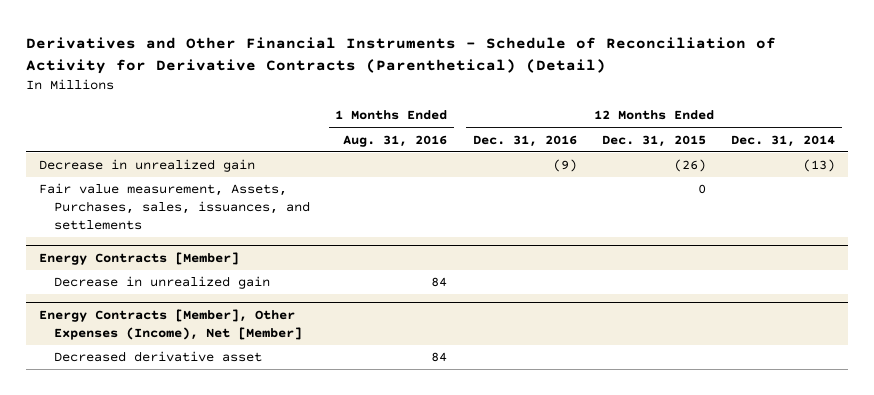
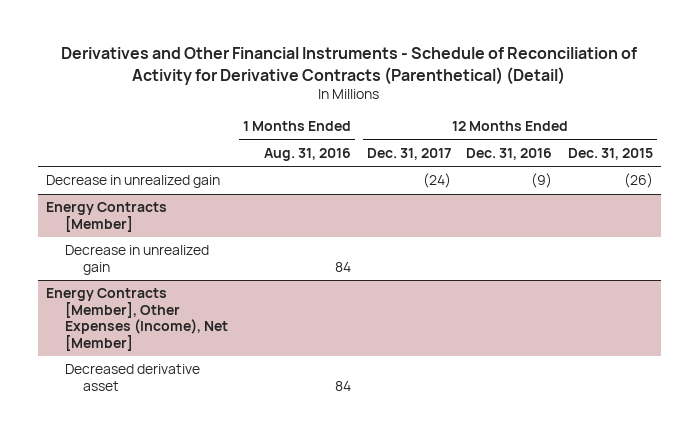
- | 1 Months Ended Aug. 31, 2016 | 12 Months Ended Dec. 31, 2016 | 12 Months Ended Dec. 31, 2015 | 12 Months Ended Dec. 31, 2014
+ | 1 Months Ended Aug. 31, 2016 | 12 Months Ended Dec. 31, 2017 | 12 Months Ended Dec. 31, 2016 | 12 Months Ended Dec. 31, 2015
- Fair value measurement, Assets, Purchases, sales, issuances, and settlements | | | 0 |

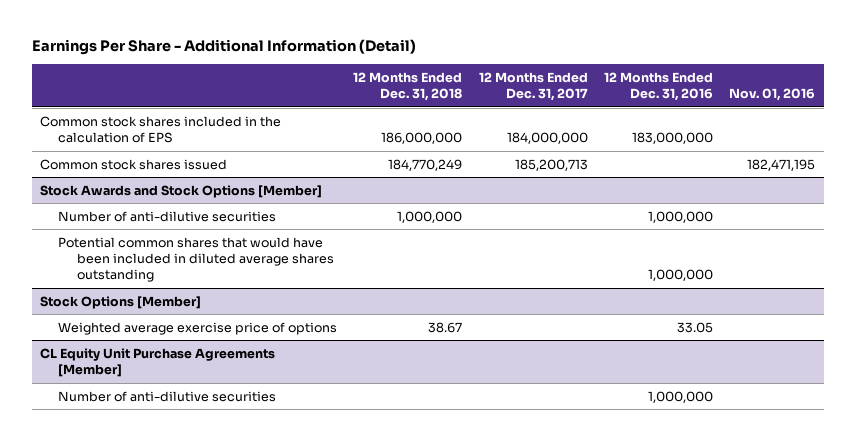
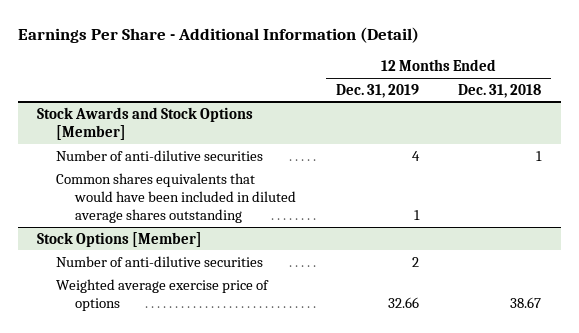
- | 12 Months Ended Dec. 31, 2018 | 12 Months Ended Dec. 31, 2017 | 12 Months Ended Dec. 31, 2016 | Nov. 01, 2016
+ | 12 Months Ended Dec. 31, 2019 | 12 Months Ended Dec. 31, 2018
- Common stock shares included in the calculation of EPS | 186,000,000 | 184,000,000 | 183,000,000 |
- Common stock shares issued | 184,770,249 | 185,200,713 | | 182,471,195
@ Stock Awards and Stock Options [Member]
- Number of anti-dilutive securities | 1,000,000 | | 1,000,000 |
- Potential common shares that would have been included in diluted average shares outstanding | | | 1,000,000 |
+ Number of anti-dilutive securities | 4 | 1
+ Common shares equivalents that would have been included in diluted average shares outstanding | 1 |
@ Stock Options [Member]
+ Number of anti-dilutive securities | 2 |
- CL Equity Unit Purchase Agreements [Member]
- Number of anti-dilutive securities | | | 1,000,000 |

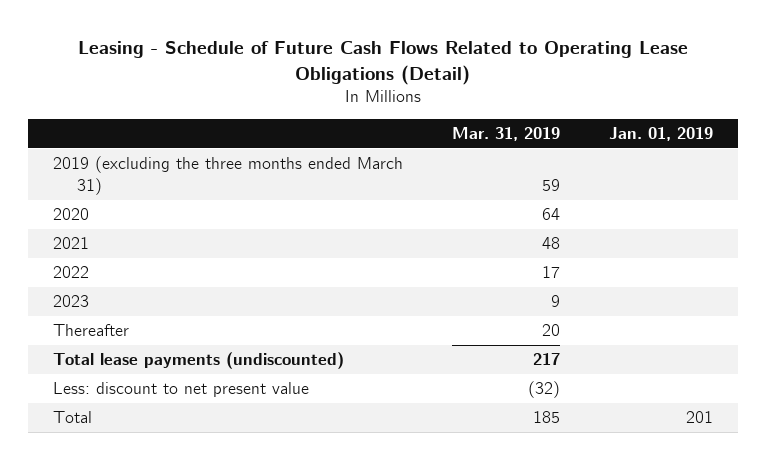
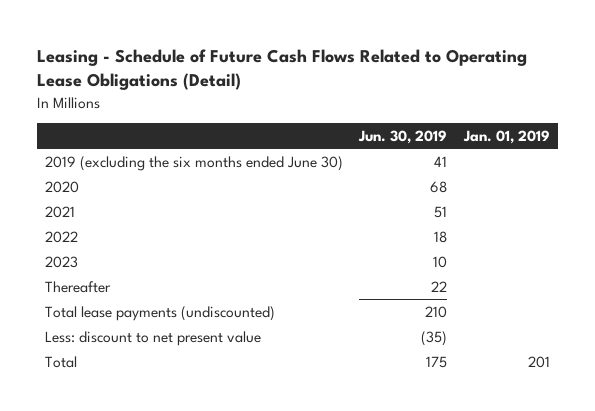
- | Mar. 31, 2019 | Jan. 01, 2019
+ | Jun. 30, 2019 | Jan. 01, 2019
- 2019 (excluding the three months ended March 31) | 59 |
+ 2019 (excluding the six months ended June 30) | 41 |

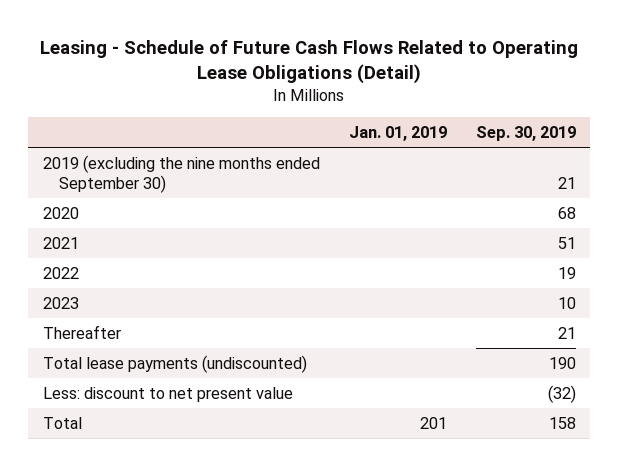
- | Jun. 30, 2019 | Jan. 01, 2019
+ | Jan. 01, 2019 | Sep. 30, 2019
- 2019 (excluding the six months ended June 30) | 41 |
+ 2019 (excluding the nine months ended September 30) | | 21

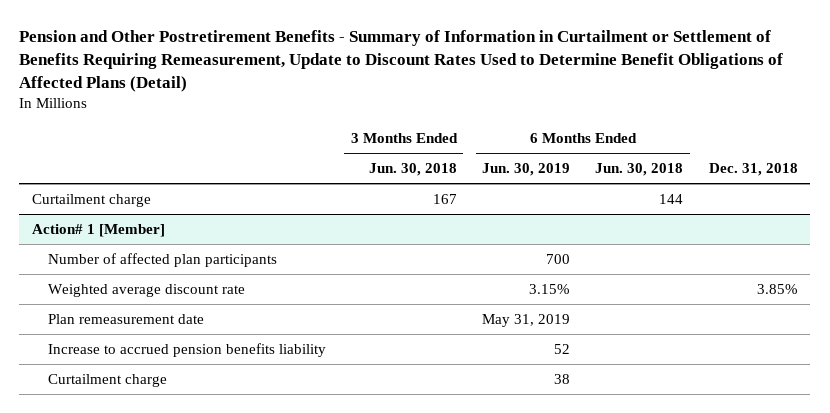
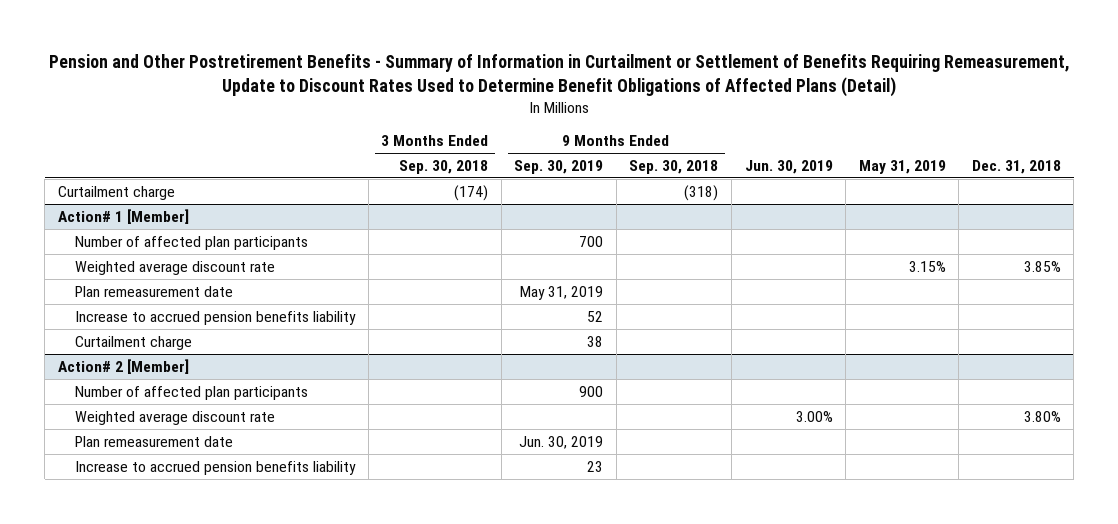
- | 3 Months Ended Jun. 30, 2018 | 6 Months Ended Jun. 30, 2019 | 6 Months Ended Jun. 30, 2018 | Dec. 31, 2018
+ | 3 Months Ended Sep. 30, 2018 | 9 Months Ended Sep. 30, 2019 | 9 Months Ended Sep. 30, 2018 | Jun. 30, 2019 | May 31, 2019 | Dec. 31, 2018
+ Action# 2 [Member]
+ Number of affected plan participants | | 900 | | | |
+ Weighted average discount rate | | | | 3.00% | | 3.80%
+ Plan remeasurement date | | Jun. 30, 2019 | | | |
+ Increase to accrued pension benefits liability | | 23 | | | |

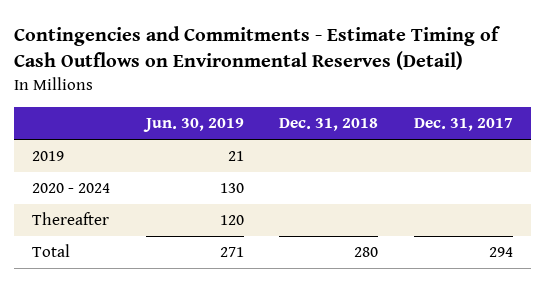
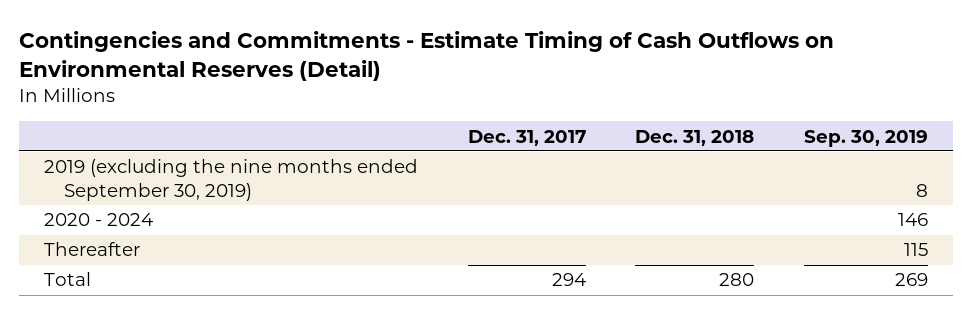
- | Jun. 30, 2019 | Dec. 31, 2018 | Dec. 31, 2017
+ | Dec. 31, 2017 | Dec. 31, 2018 | Sep. 30, 2019
- 2019 | 21 | |
+ 2019 (excluding the nine months ended September 30, 2019) | | | 8

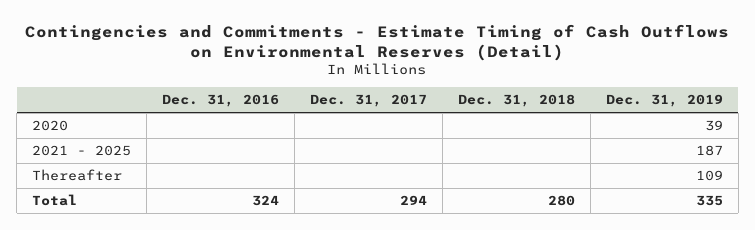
- | Dec. 31, 2017 | Dec. 31, 2018 | Sep. 30, 2019
+ | Dec. 31, 2016 | Dec. 31, 2017 | Dec. 31, 2018 | Dec. 31, 2019
- 2019 (excluding the nine months ended September 30, 2019) | | | 8
- 2020 - 2024 | | | 146
+ 2020 | | | | 39
+ 2021 - 2025 | | | | 187

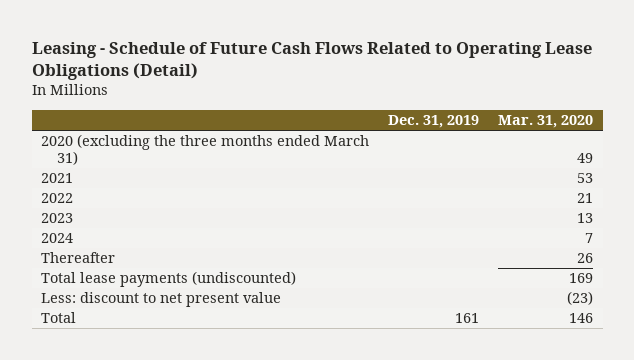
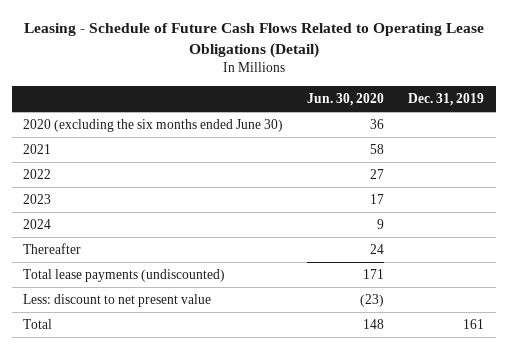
- | Dec. 31, 2019 | Mar. 31, 2020
+ | Jun. 30, 2020 | Dec. 31, 2019
- 2020 (excluding the three months ended March 31) | | 49
+ 2020 (excluding the six months ended June 30) | 36 |

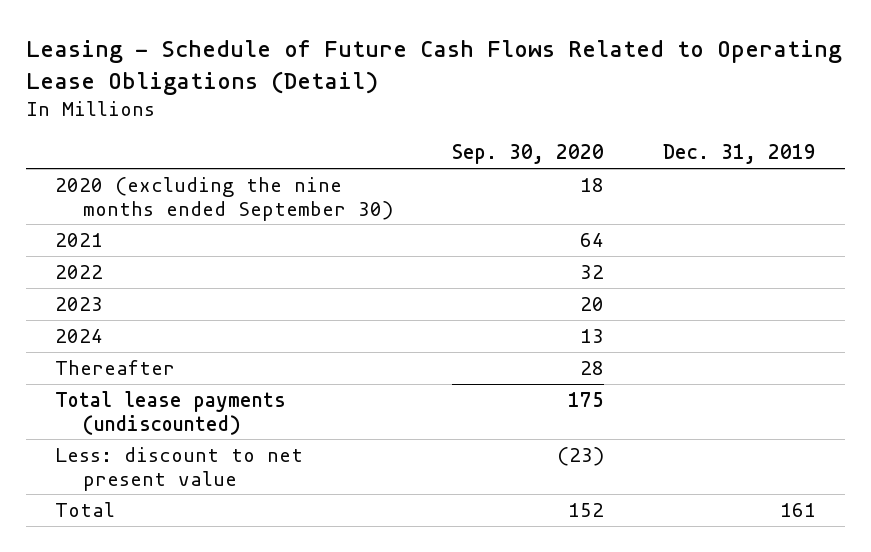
- | Jun. 30, 2020 | Dec. 31, 2019
+ | Sep. 30, 2020 | Dec. 31, 2019
- 2020 (excluding the six months ended June 30) | 36 |
+ 2020 (excluding the nine months ended September 30) | 18 |

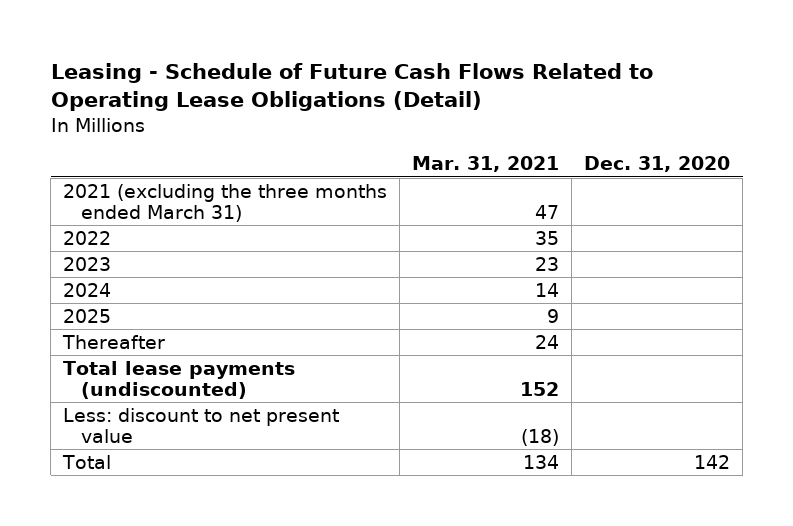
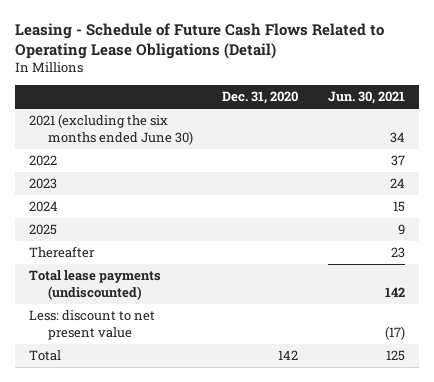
- | Mar. 31, 2021 | Dec. 31, 2020
+ | Dec. 31, 2020 | Jun. 30, 2021
- 2021 (excluding the three months ended March 31) | 47 |
+ 2021 (excluding the six months ended June 30) | | 34

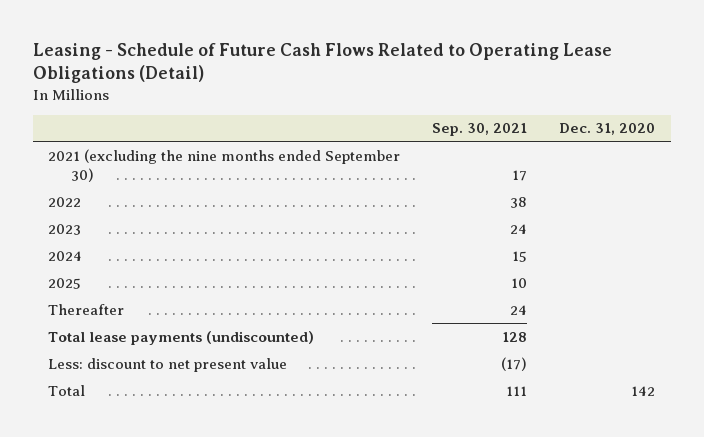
- | Dec. 31, 2020 | Jun. 30, 2021
+ | Sep. 30, 2021 | Dec. 31, 2020
- 2021 (excluding the six months ended June 30) | | 34
+ 2021 (excluding the nine months ended September 30) | 17 |

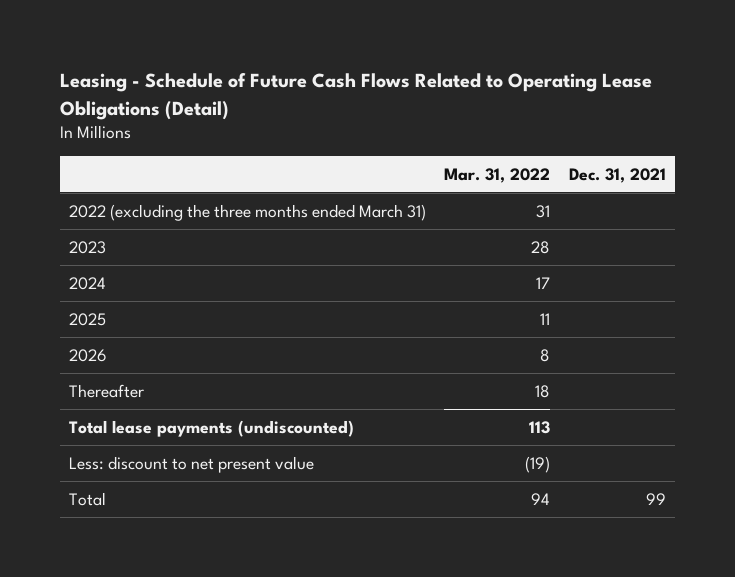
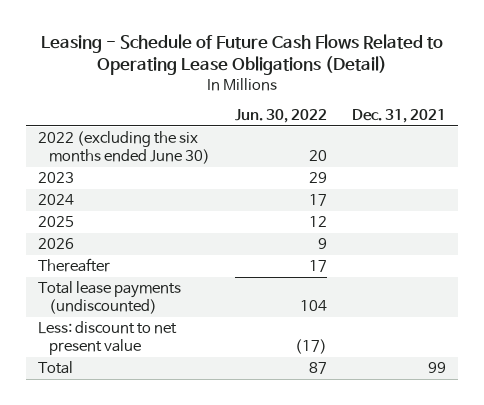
- | Mar. 31, 2022 | Dec. 31, 2021
+ | Jun. 30, 2022 | Dec. 31, 2021
- 2022 (excluding the three months ended March 31) | 31 |
+ 2022 (excluding the six months ended June 30) | 20 |

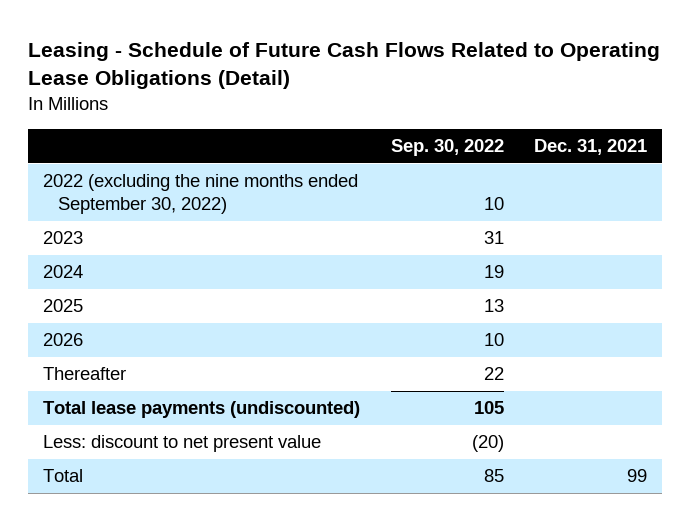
- | Jun. 30, 2022 | Dec. 31, 2021
+ | Sep. 30, 2022 | Dec. 31, 2021
- 2022 (excluding the six months ended June 30) | 20 |
+ 2022 (excluding the nine months ended September 30, 2022) | 10 |

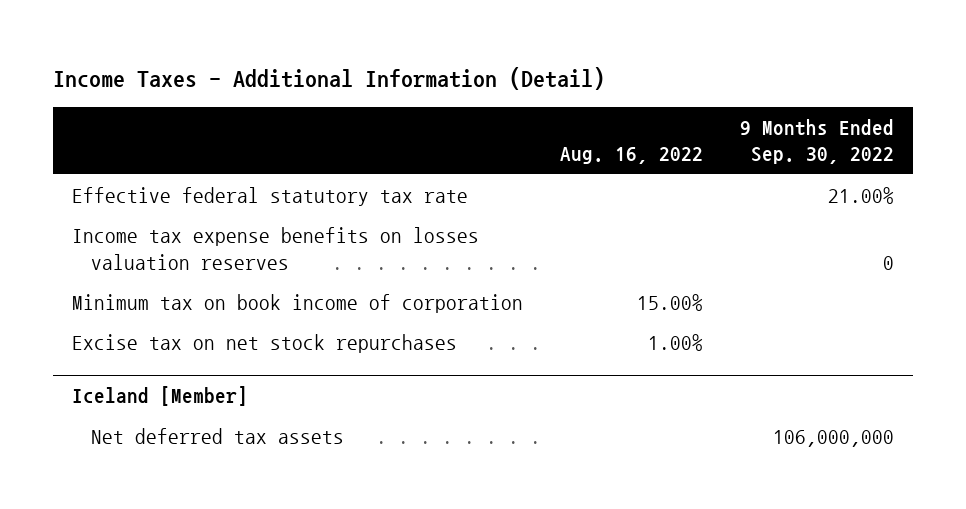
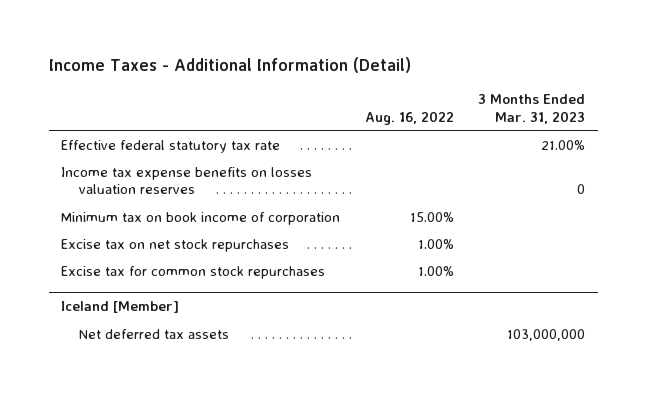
- | Aug. 16, 2022 | 9 Months Ended Sep. 30, 2022
+ | Aug. 16, 2022 | 3 Months Ended Mar. 31, 2023
+ Excise tax for common stock repurchases | 1.00% |

